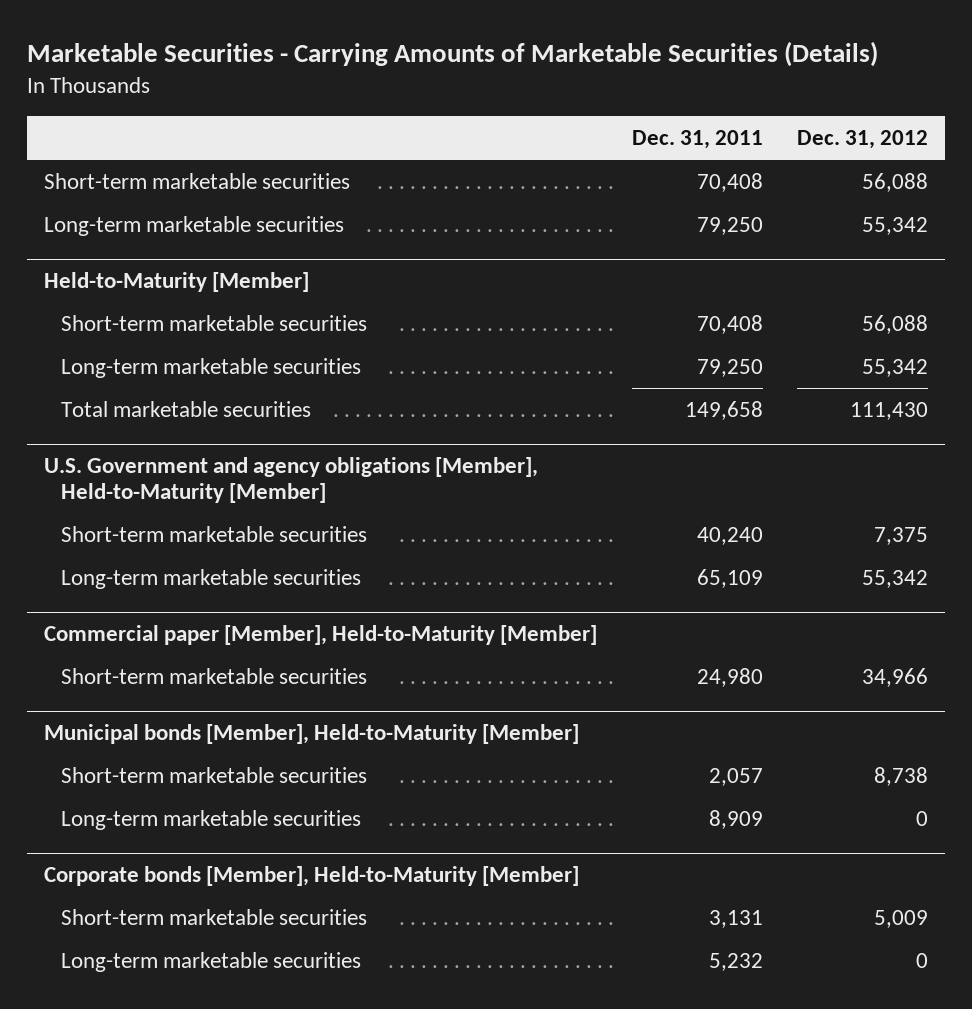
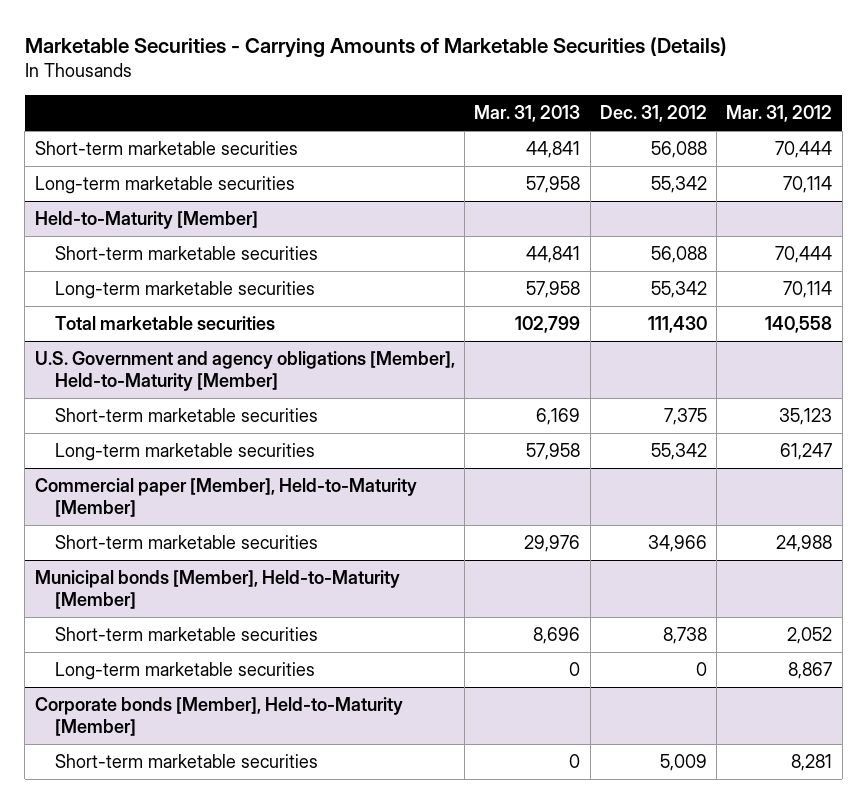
- | Dec. 31, 2011 | Dec. 31, 2012
+ | Mar. 31, 2013 | Dec. 31, 2012 | Mar. 31, 2012
@ Corporate bonds [Member], Held-to-Maturity [Member]
- Long-term marketable securities | 5,232 | 0

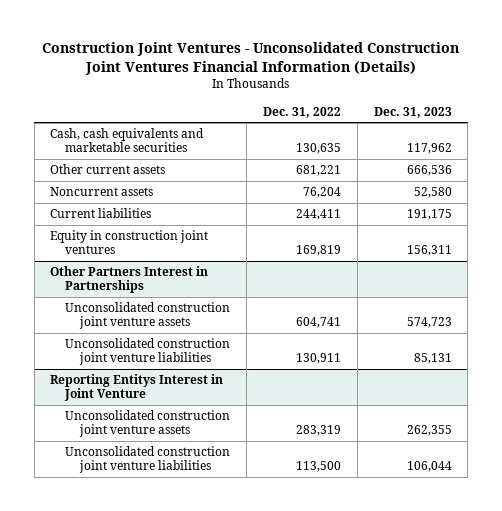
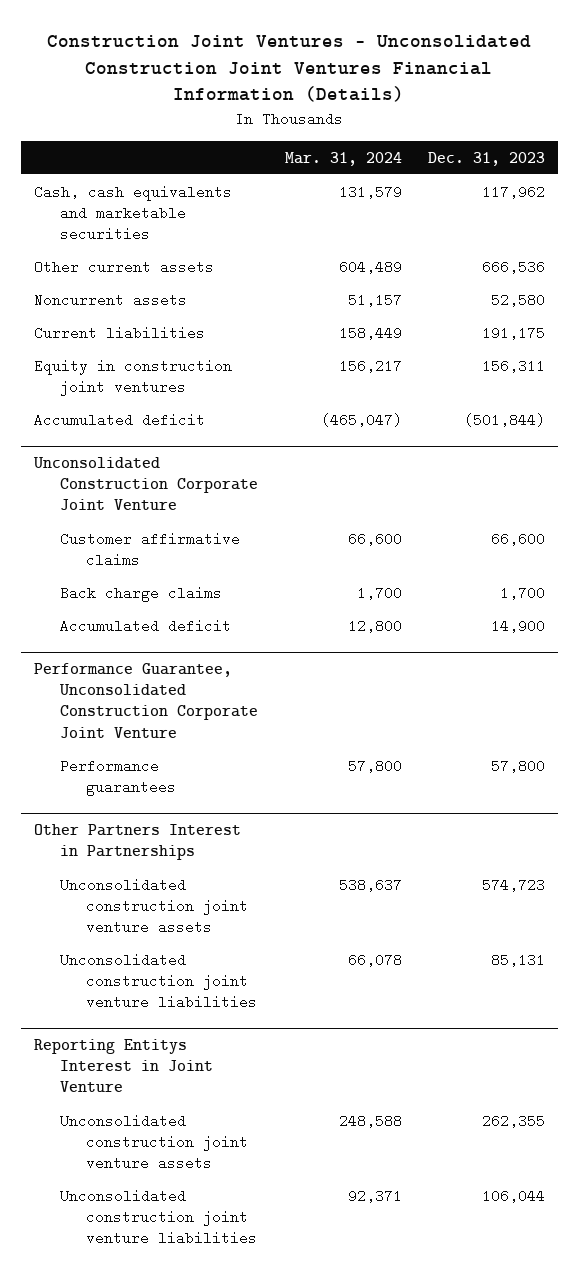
- | Dec. 31, 2022 | Dec. 31, 2023
+ | Mar. 31, 2024 | Dec. 31, 2023
+ Accumulated deficit | (465,047) | (501,844)
+ Unconsolidated Construction Corporate Joint Venture
+ Customer affirmative claims | 66,600 | 66,600
+ Back charge claims | 1,700 | 1,700
+ Accumulated deficit | 12,800 | 14,900
+ Performance Guarantee, Unconsolidated Construction Corporate Joint Venture
+ Performance guarantees | 57,800 | 57,800

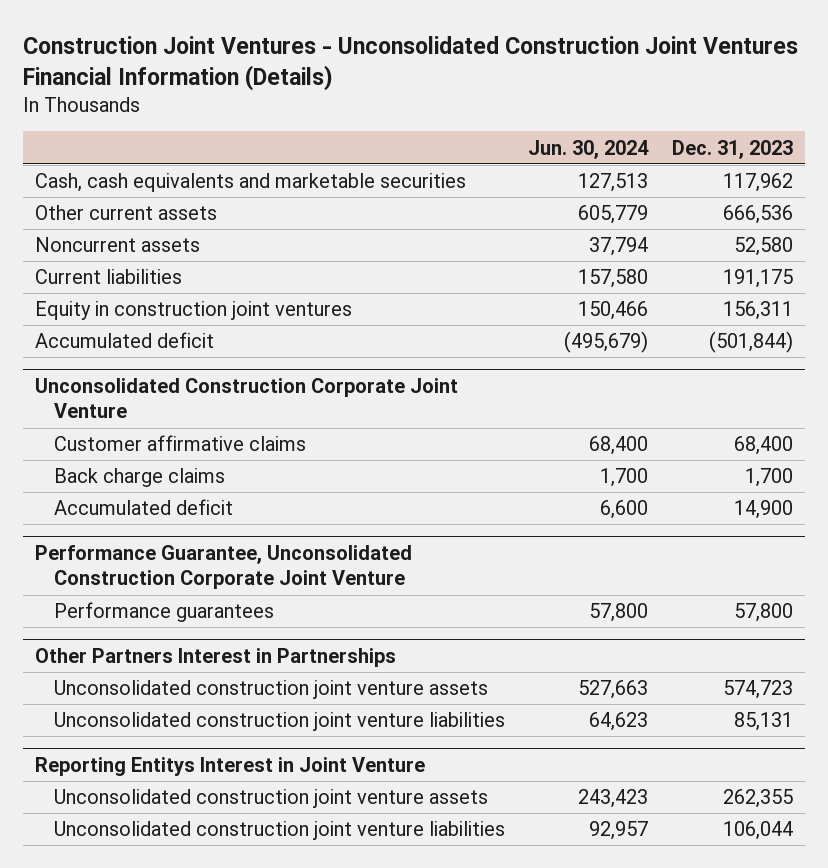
- | Mar. 31, 2024 | Dec. 31, 2023
+ | Jun. 30, 2024 | Dec. 31, 2023
@ Unconsolidated Construction Corporate Joint Venture
- Customer affirmative claims | 66,600 | 66,600
+ Customer affirmative claims | 68,400 | 68,400

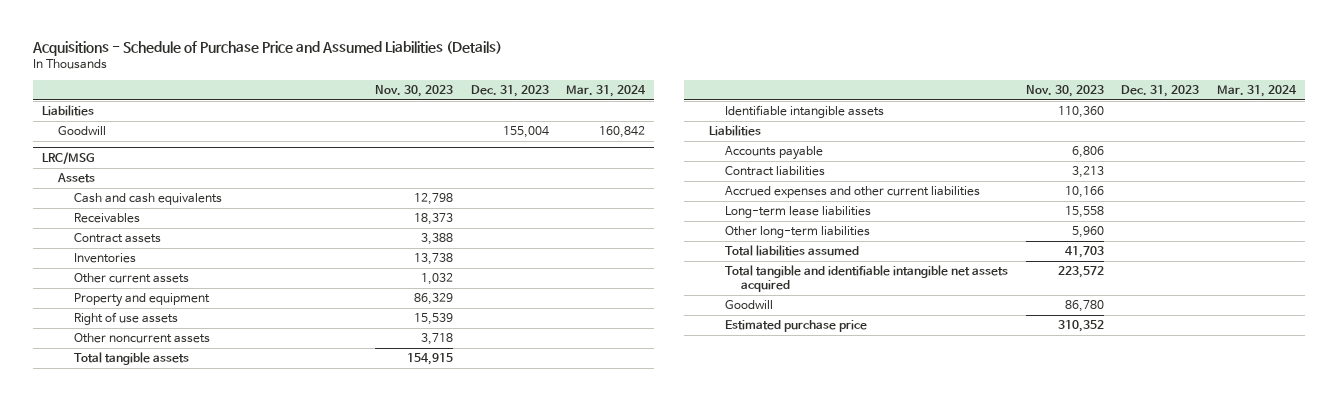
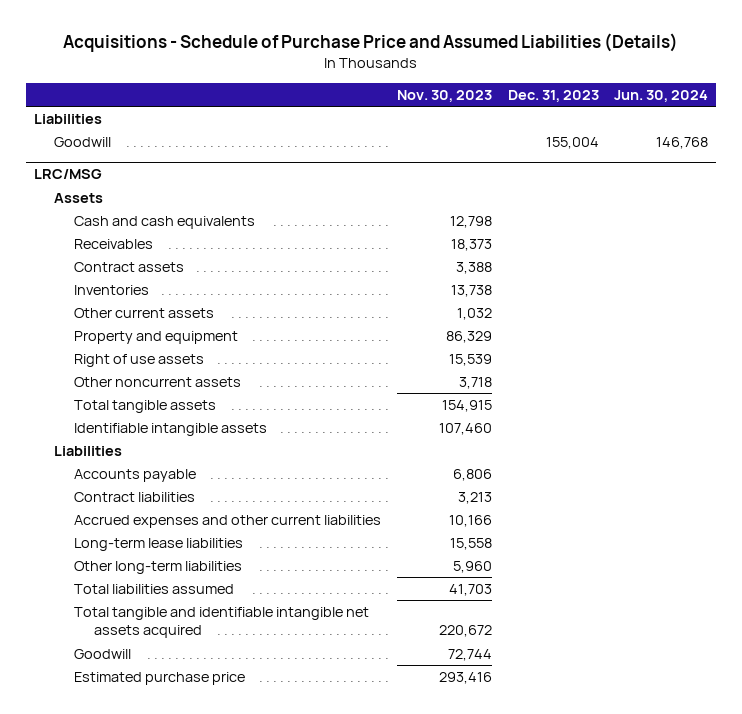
- | Nov. 30, 2023 | Dec. 31, 2023 | Mar. 31, 2024
+ | Nov. 30, 2023 | Dec. 31, 2023 | Jun. 30, 2024
@ LRC/MSG
- Identifiable intangible assets | 110,360 | |
+ Identifiable intangible assets | 107,460 | |
- Total tangible and identifiable intangible net assets acquired | 223,572 | |
- Goodwill | 86,780 | |
- Estimated purchase price | 310,352 | |
+ Total tangible and identifiable intangible net assets acquired | 220,672 | |
+ Goodwill | 72,744 | |
+ Estimated purchase price | 293,416 | |

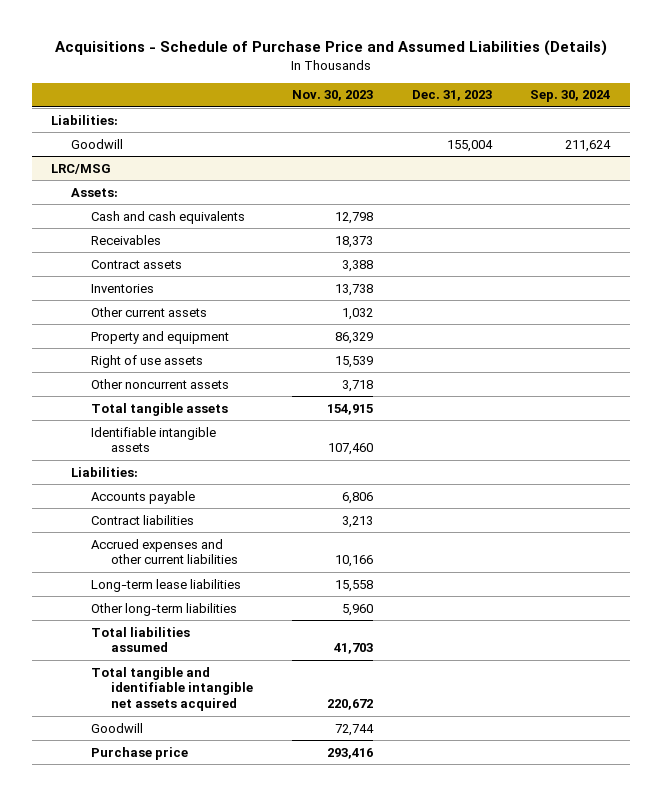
- | Nov. 30, 2023 | Dec. 31, 2023 | Jun. 30, 2024
+ | Nov. 30, 2023 | Dec. 31, 2023 | Sep. 30, 2024
- Liabilities
+ Liabilities:
@ LRC/MSG
- Assets
+ Assets:
- Liabilities
+ Liabilities:
- Estimated purchase price | 293,416 | |
+ Purchase price | 293,416 | |

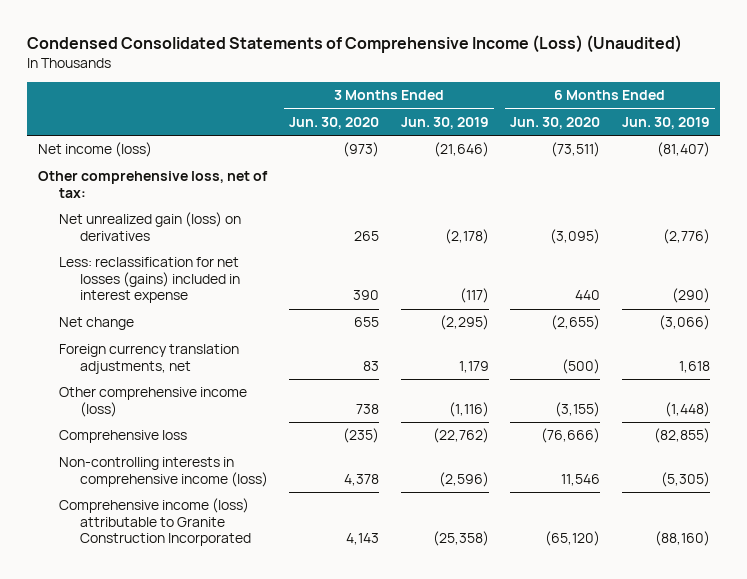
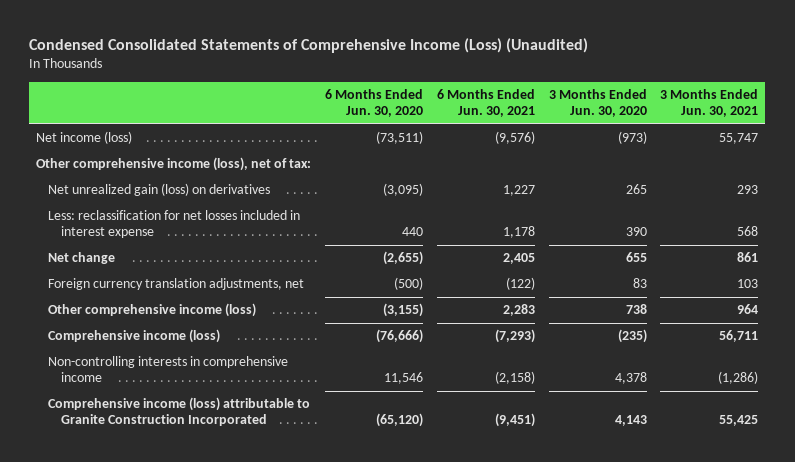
- | 3 Months Ended Jun. 30, 2020 | 3 Months Ended Jun. 30, 2019 | 6 Months Ended Jun. 30, 2020 | 6 Months Ended Jun. 30, 2019
+ | 6 Months Ended Jun. 30, 2020 | 6 Months Ended Jun. 30, 2021 | 3 Months Ended Jun. 30, 2020 | 3 Months Ended Jun. 30, 2021
- Other comprehensive loss, net of tax:
+ Other comprehensive income (loss), net of tax:
- Less: reclassification for net losses (gains) included in interest expense | 390 | (117) | 440 | (290)
+ Less: reclassification for net losses included in interest expense | 440 | 1,178 | 390 | 568
- Comprehensive loss | (235) | (22,762) | (76,666) | (82,855)
- Non-controlling interests in comprehensive income (loss) | 4,378 | (2,596) | 11,546 | (5,305)
+ Comprehensive income (loss) | (76,666) | (7,293) | (235) | 56,711
+ Non-controlling interests in comprehensive income | 11,546 | (2,158) | 4,378 | (1,286)

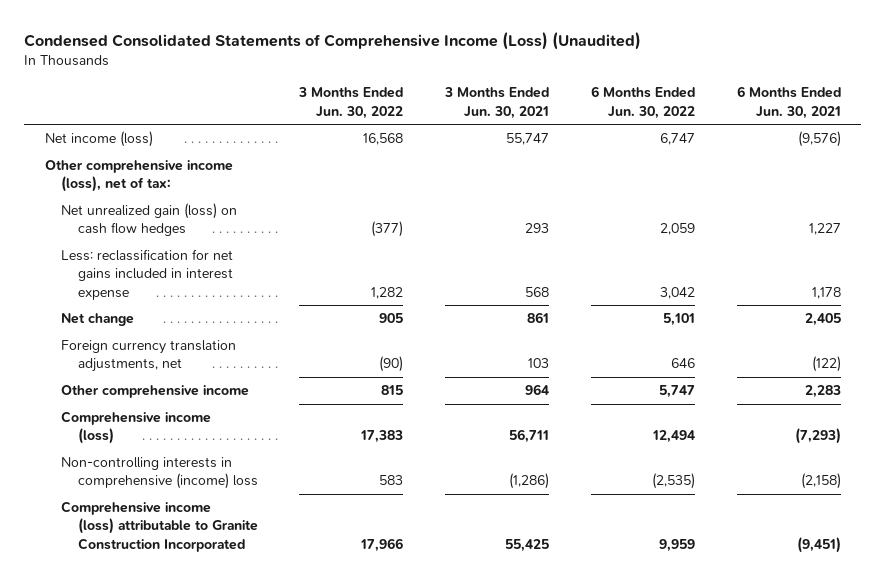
- | 6 Months Ended Jun. 30, 2020 | 6 Months Ended Jun. 30, 2021 | 3 Months Ended Jun. 30, 2020 | 3 Months Ended Jun. 30, 2021
+ | 3 Months Ended Jun. 30, 2022 | 3 Months Ended Jun. 30, 2021 | 6 Months Ended Jun. 30, 2022 | 6 Months Ended Jun. 30, 2021
- Net unrealized gain (loss) on derivatives | (3,095) | 1,227 | 265 | 293
- Less: reclassification for net losses included in interest expense | 440 | 1,178 | 390 | 568
+ Net unrealized gain (loss) on cash flow hedges | (377) | 293 | 2,059 | 1,227
+ Less: reclassification for net gains included in interest expense | 1,282 | 568 | 3,042 | 1,178
- Other comprehensive income (loss) | (3,155) | 2,283 | 738 | 964
+ Other comprehensive income | 815 | 964 | 5,747 | 2,283
- Non-controlling interests in comprehensive income | 11,546 | (2,158) | 4,378 | (1,286)
+ Non-controlling interests in comprehensive (income) loss | 583 | (1,286) | (2,535) | (2,158)

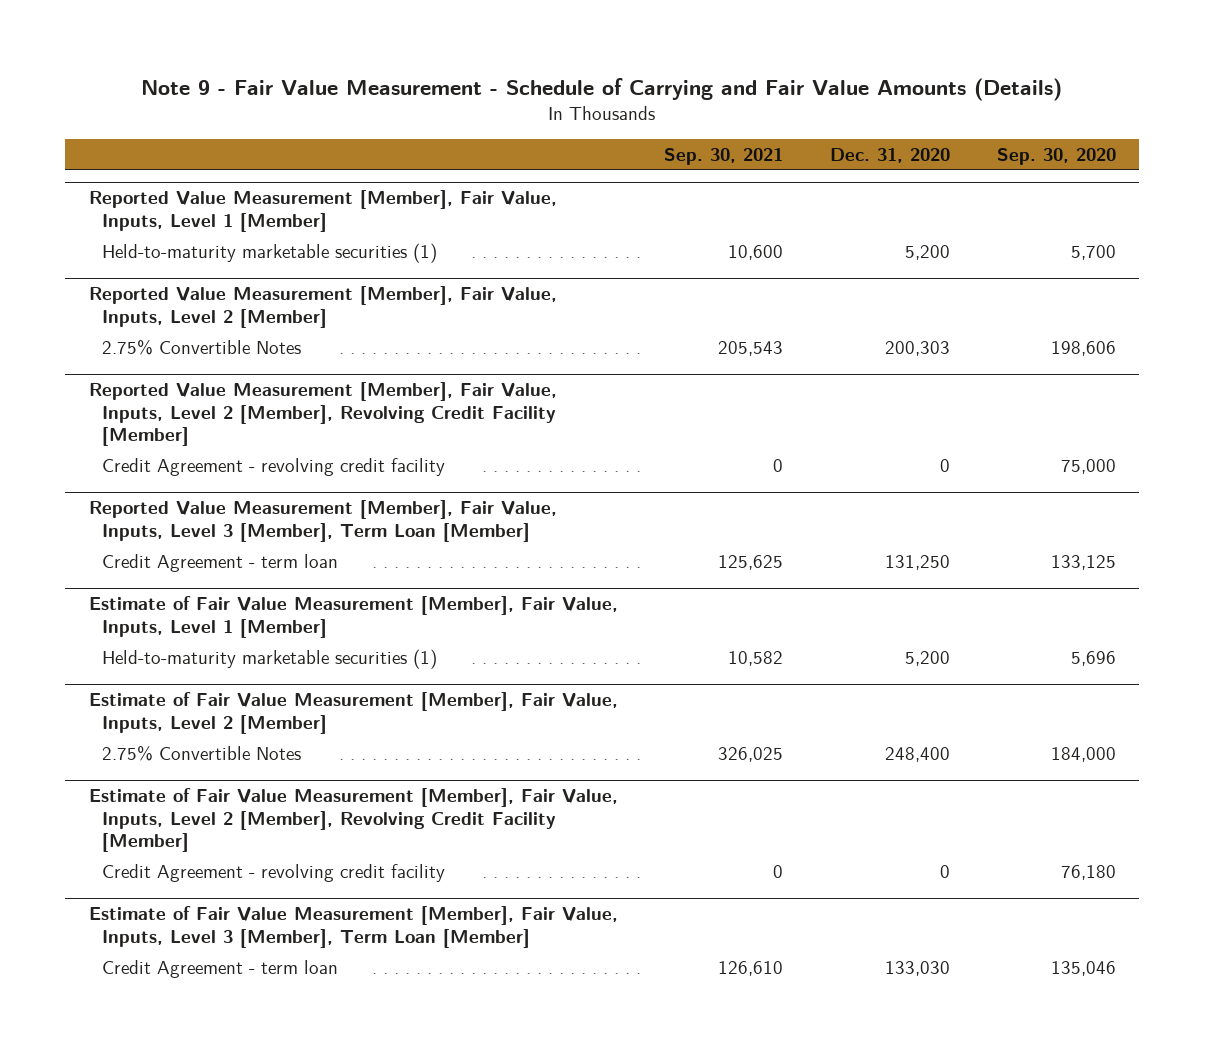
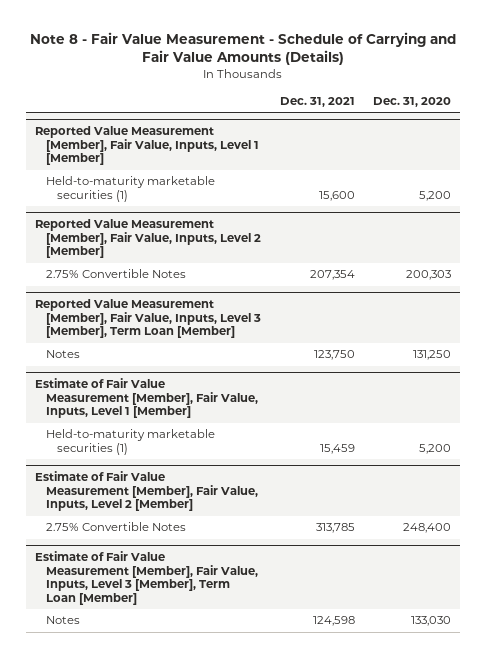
- Note 9 - Fair Value Measurement - Schedule of Carrying and Fair Value Amounts (Details)
+ Note 8 - Fair Value Measurement - Schedule of Carrying and Fair Value Amounts (Details)
- | Sep. 30, 2021 | Dec. 31, 2020 | Sep. 30, 2020
+ | Dec. 31, 2021 | Dec. 31, 2020
- Reported Value Measurement [Member], Fair Value, Inputs, Level 2 [Member], Revolving Credit Facility [Member]
- Credit Agreement - revolving credit facility | 0 | 0 | 75,000
@ Reported Value Measurement [Member], Fair Value, Inputs, Level 3 [Member], Term Loan [Member]
- Credit Agreement - term loan | 125,625 | 131,250 | 133,125
+ Notes | 123,750 | 131,250
- Estimate of Fair Value Measurement [Member], Fair Value, Inputs, Level 2 [Member], Revolving Credit Facility [Member]
- Credit Agreement - revolving credit facility | 0 | 0 | 76,180
@ Estimate of Fair Value Measurement [Member], Fair Value, Inputs, Level 3 [Member], Term Loan [Member]
- Credit Agreement - term loan | 126,610 | 133,030 | 135,046
+ Notes | 124,598 | 133,030

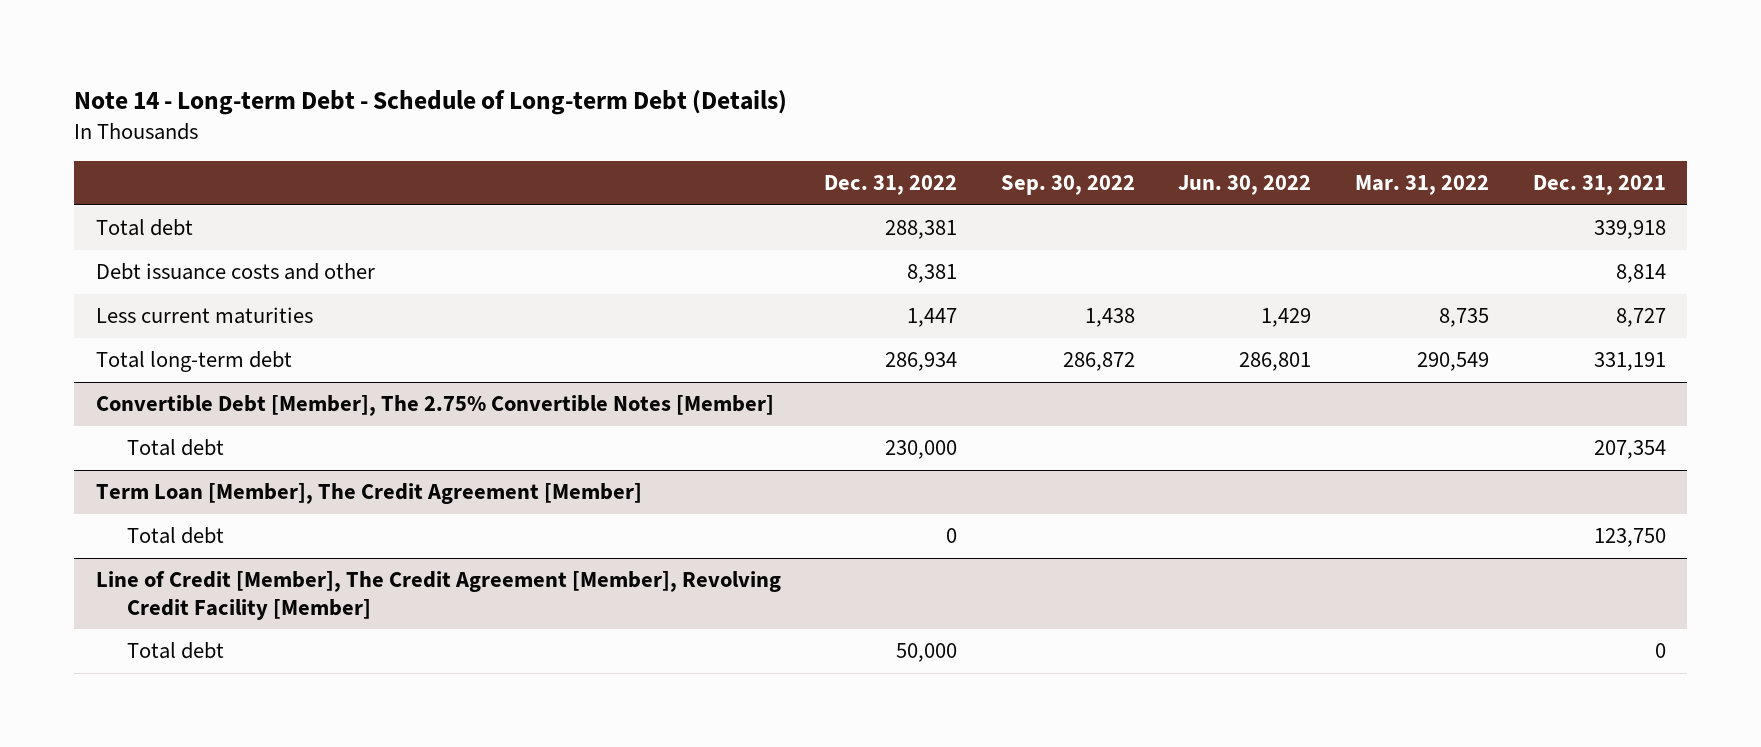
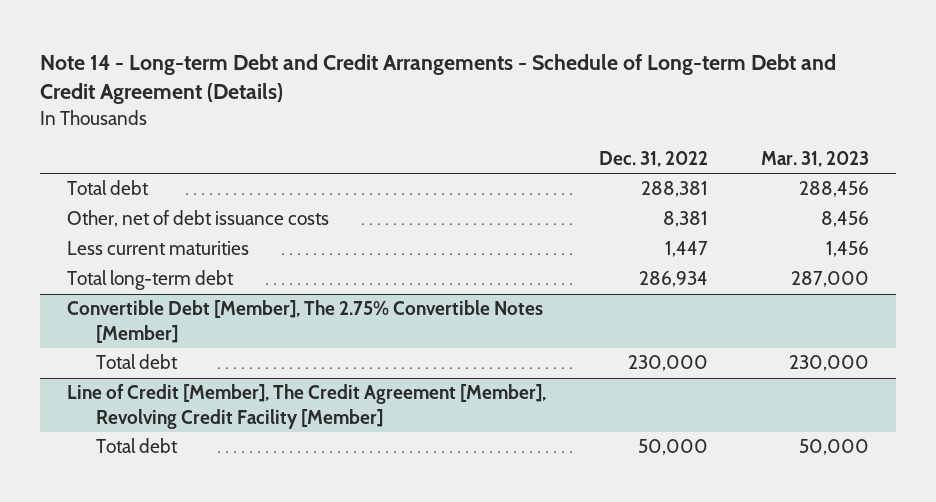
- Note 14 - Long-term Debt - Schedule of Long-term Debt (Details)
+ Note 14 - Long-term Debt and Credit Arrangements - Schedule of Long-term Debt and Credit Agreement (Details)
- | Dec. 31, 2022 | Sep. 30, 2022 | Jun. 30, 2022 | Mar. 31, 2022 | Dec. 31, 2021
+ | Dec. 31, 2022 | Mar. 31, 2023
- Debt issuance costs and other | 8,381 | | | | 8,814
+ Other, net of debt issuance costs | 8,381 | 8,456
- Term Loan [Member], The Credit Agreement [Member]
- Total debt | 0 | | | | 123,750

